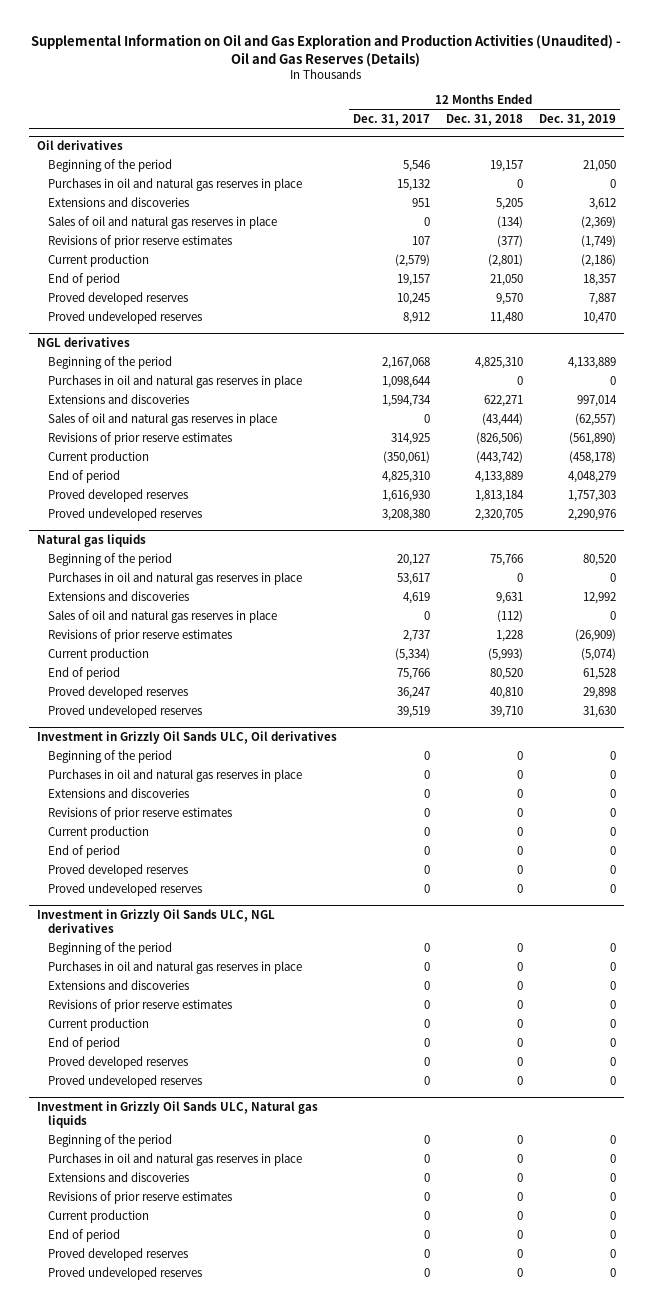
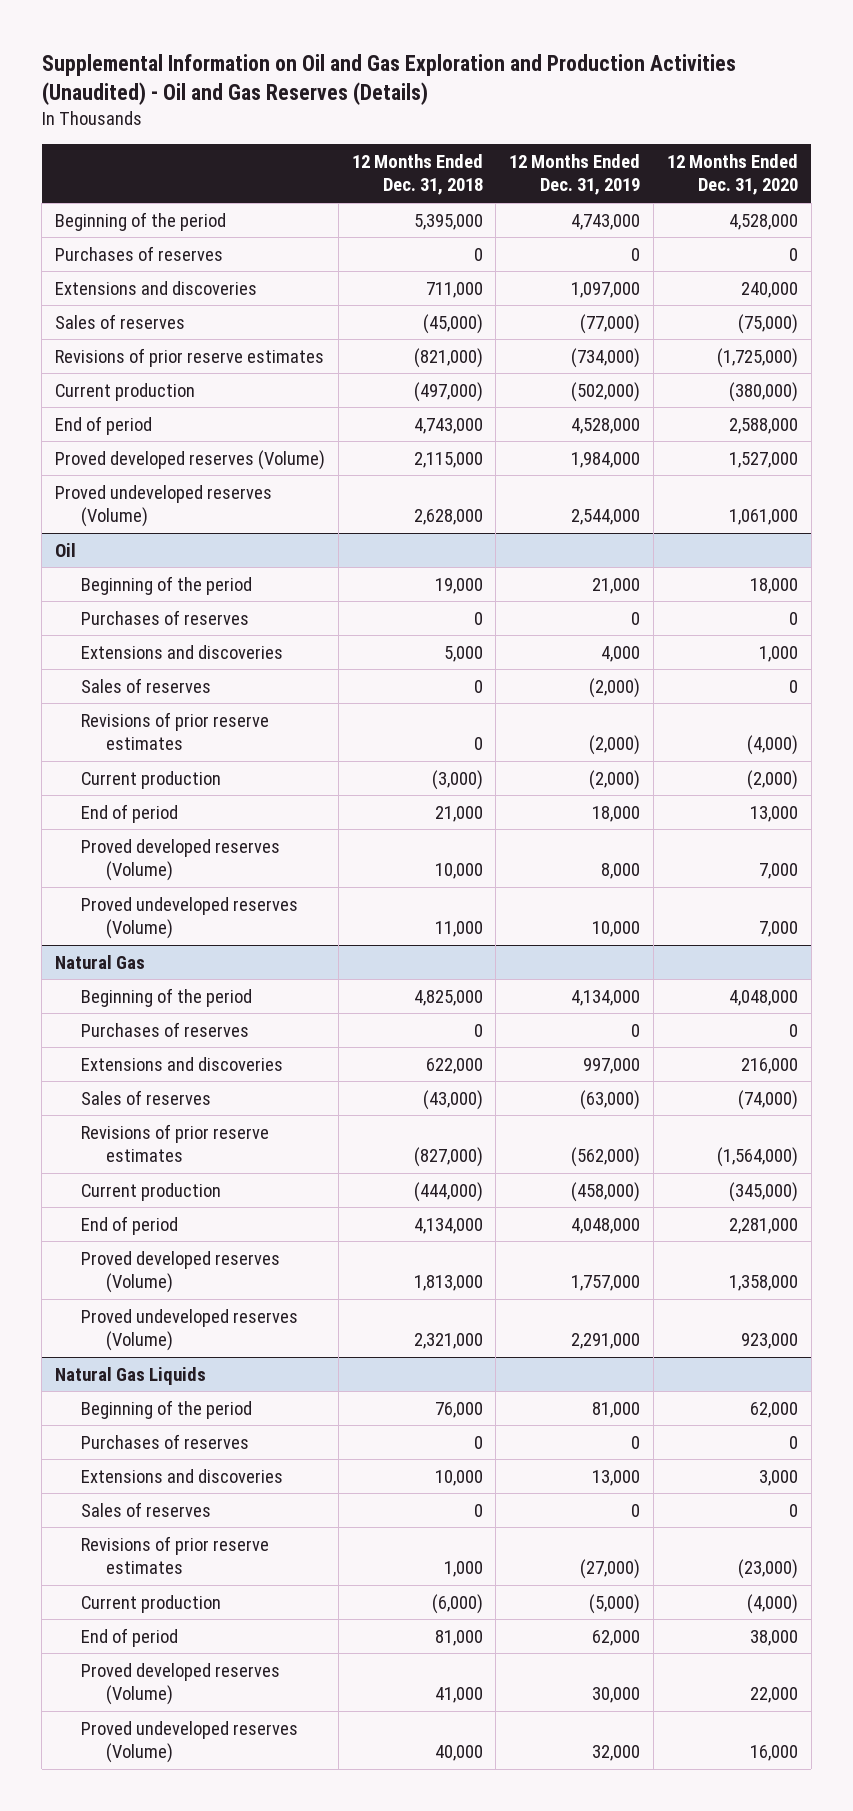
- | 12 Months Ended Dec. 31, 2017 | 12 Months Ended Dec. 31, 2018 | 12 Months Ended Dec. 31, 2019
+ | 12 Months Ended Dec. 31, 2018 | 12 Months Ended Dec. 31, 2019 | 12 Months Ended Dec. 31, 2020
- Oil derivatives
- Beginning of the period | 5,546 | 19,157 | 21,050
- Purchases in oil and natural gas reserves in place | 15,132 | 0 | 0
- Extensions and discoveries | 951 | 5,205 | 3,612
- Sales of oil and natural gas reserves in place | 0 | (134) | (2,369)
- Revisions of prior reserve estimates | 107 | (377) | (1,749)
- Current production | (2,579) | (2,801) | (2,186)
- End of period | 19,157 | 21,050 | 18,357
- Proved developed reserves | 10,245 | 9,570 | 7,887
- Proved undeveloped reserves | 8,912 | 11,480 | 10,470
- NGL derivatives
- Beginning of the period | 2,167,068 | 4,825,310 | 4,133,889
- Purchases in oil and natural gas reserves in place | 1,098,644 | 0 | 0
- Extensions and discoveries | 1,594,734 | 622,271 | 997,014
- Sales of oil and natural gas reserves in place | 0 | (43,444) | (62,557)
- Revisions of prior reserve estimates | 314,925 | (826,506) | (561,890)
- Current production | (350,061) | (443,742) | (458,178)
- End of period | 4,825,310 | 4,133,889 | 4,048,279
- Proved developed reserves | 1,616,930 | 1,813,184 | 1,757,303
- Proved undeveloped reserves | 3,208,380 | 2,320,705 | 2,290,976
- Natural gas liquids
- Beginning of the period | 20,127 | 75,766 | 80,520
- Purchases in oil and natural gas reserves in place | 53,617 | 0 | 0
- Extensions and discoveries | 4,619 | 9,631 | 12,992
- Sales of oil and natural gas reserves in place | 0 | (112) | 0
- Revisions of prior reserve estimates | 2,737 | 1,228 | (26,909)
- Current production | (5,334) | (5,993) | (5,074)
- End of period | 75,766 | 80,520 | 61,528
- Proved developed reserves | 36,247 | 40,810 | 29,898
- Proved undeveloped reserves | 39,519 | 39,710 | 31,630
- Investment in Grizzly Oil Sands ULC, Oil derivatives
- Beginning of the period | 0 | 0 | 0
- Purchases in oil and natural gas reserves in place | 0 | 0 | 0
- Extensions and discoveries | 0 | 0 | 0
- Revisions of prior reserve estimates | 0 | 0 | 0
- Current production | 0 | 0 | 0
- End of period | 0 | 0 | 0
- Proved developed reserves | 0 | 0 | 0
- Proved undeveloped reserves | 0 | 0 | 0
- Investment in Grizzly Oil Sands ULC, NGL derivatives
- Beginning of the period | 0 | 0 | 0
- Purchases in oil and natural gas reserves in place | 0 | 0 | 0
- Extensions and discoveries | 0 | 0 | 0
- Revisions of prior reserve estimates | 0 | 0 | 0
- Current production | 0 | 0 | 0
- End of period | 0 | 0 | 0
- Proved developed reserves | 0 | 0 | 0
- Proved undeveloped reserves | 0 | 0 | 0
- Investment in Grizzly Oil Sands ULC, Natural gas liquids
- Beginning of the period | 0 | 0 | 0
- Purchases in oil and natural gas reserves in place | 0 | 0 | 0
- Extensions and discoveries | 0 | 0 | 0
- Revisions of prior reserve estimates | 0 | 0 | 0
- Current production | 0 | 0 | 0
- End of period | 0 | 0 | 0
- Proved developed reserves | 0 | 0 | 0
- Proved undeveloped reserves | 0 | 0 | 0
+ Beginning of the period | 5,395,000 | 4,743,000 | 4,528,000
+ Purchases of reserves | 0 | 0 | 0
+ Extensions and discoveries | 711,000 | 1,097,000 | 240,000
+ Sales of reserves | (45,000) | (77,000) | (75,000)
+ Revisions of prior reserve estimates | (821,000) | (734,000) | (1,725,000)
+ Current production | (497,000) | (502,000) | (380,000)
+ End of period | 4,743,000 | 4,528,000 | 2,588,000
+ Proved developed reserves (Volume) | 2,115,000 | 1,984,000 | 1,527,000
+ Proved undeveloped reserves (Volume) | 2,628,000 | 2,544,000 | 1,061,000
+ Oil
+ Beginning of the period | 19,000 | 21,000 | 18,000
+ Purchases of reserves | 0 | 0 | 0
+ Extensions and discoveries | 5,000 | 4,000 | 1,000
+ Sales of reserves | 0 | (2,000) | 0
+ Revisions of prior reserve estimates | 0 | (2,000) | (4,000)
+ Current production | (3,000) | (2,000) | (2,000)
+ End of period | 21,000 | 18,000 | 13,000
+ Proved developed reserves (Volume) | 10,000 | 8,000 | 7,000
+ Proved undeveloped reserves (Volume) | 11,000 | 10,000 | 7,000
+ Natural Gas
+ Beginning of the period | 4,825,000 | 4,134,000 | 4,048,000
+ Purchases of reserves | 0 | 0 | 0
+ Extensions and discoveries | 622,000 | 997,000 | 216,000
+ Sales of reserves | (43,000) | (63,000) | (74,000)
+ Revisions of prior reserve estimates | (827,000) | (562,000) | (1,564,000)
+ Current production | (444,000) | (458,000) | (345,000)
+ End of period | 4,134,000 | 4,048,000 | 2,281,000
+ Proved developed reserves (Volume) | 1,813,000 | 1,757,000 | 1,358,000
+ Proved undeveloped reserves (Volume) | 2,321,000 | 2,291,000 | 923,000
+ Natural Gas Liquids
+ Beginning of the period | 76,000 | 81,000 | 62,000
+ Purchases of reserves | 0 | 0 | 0
+ Extensions and discoveries | 10,000 | 13,000 | 3,000
+ Sales of reserves | 0 | 0 | 0
+ Revisions of prior reserve estimates | 1,000 | (27,000) | (23,000)
+ Current production | (6,000) | (5,000) | (4,000)
+ End of period | 81,000 | 62,000 | 38,000
+ Proved developed reserves (Volume) | 41,000 | 30,000 | 22,000
+ Proved undeveloped reserves (Volume) | 40,000 | 32,000 | 16,000

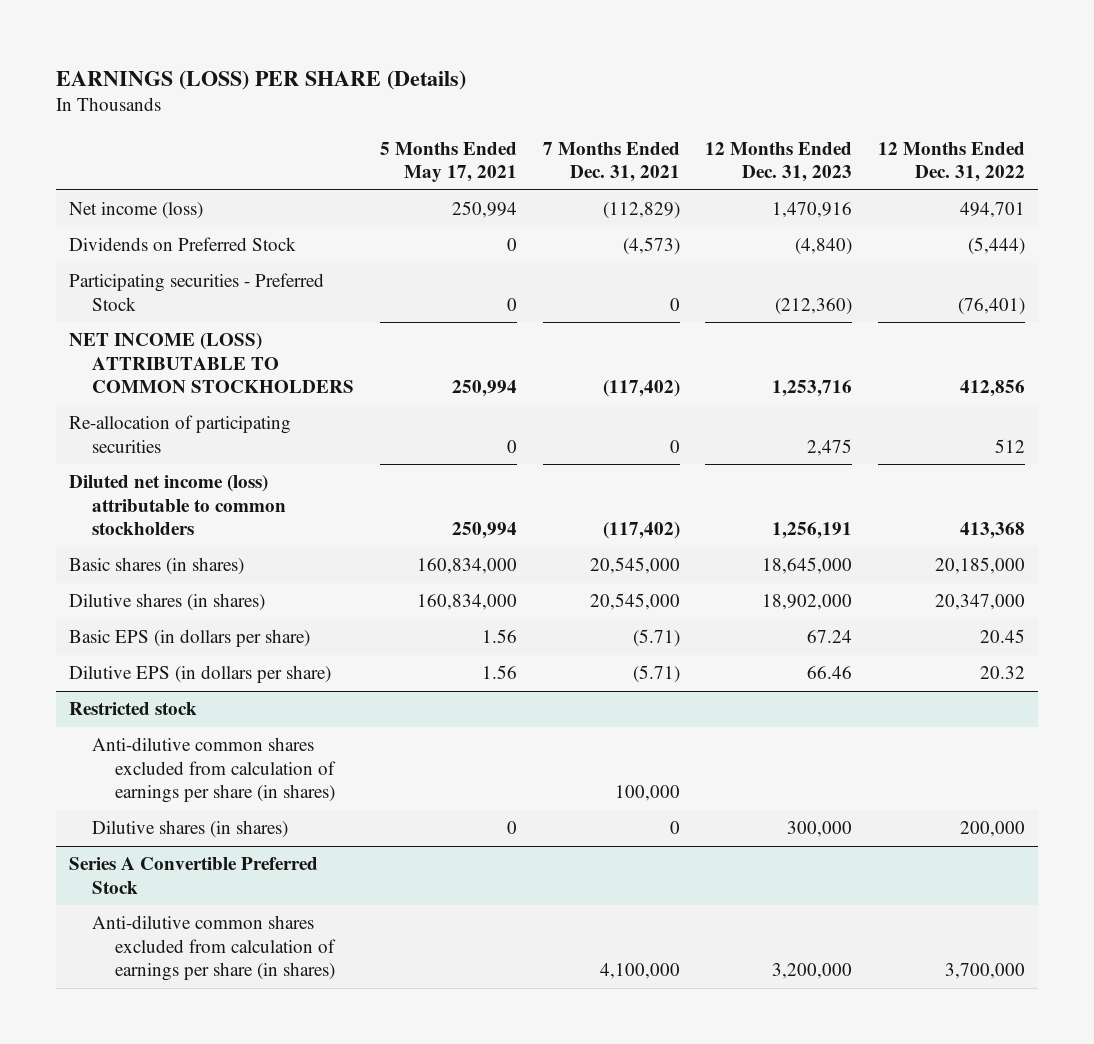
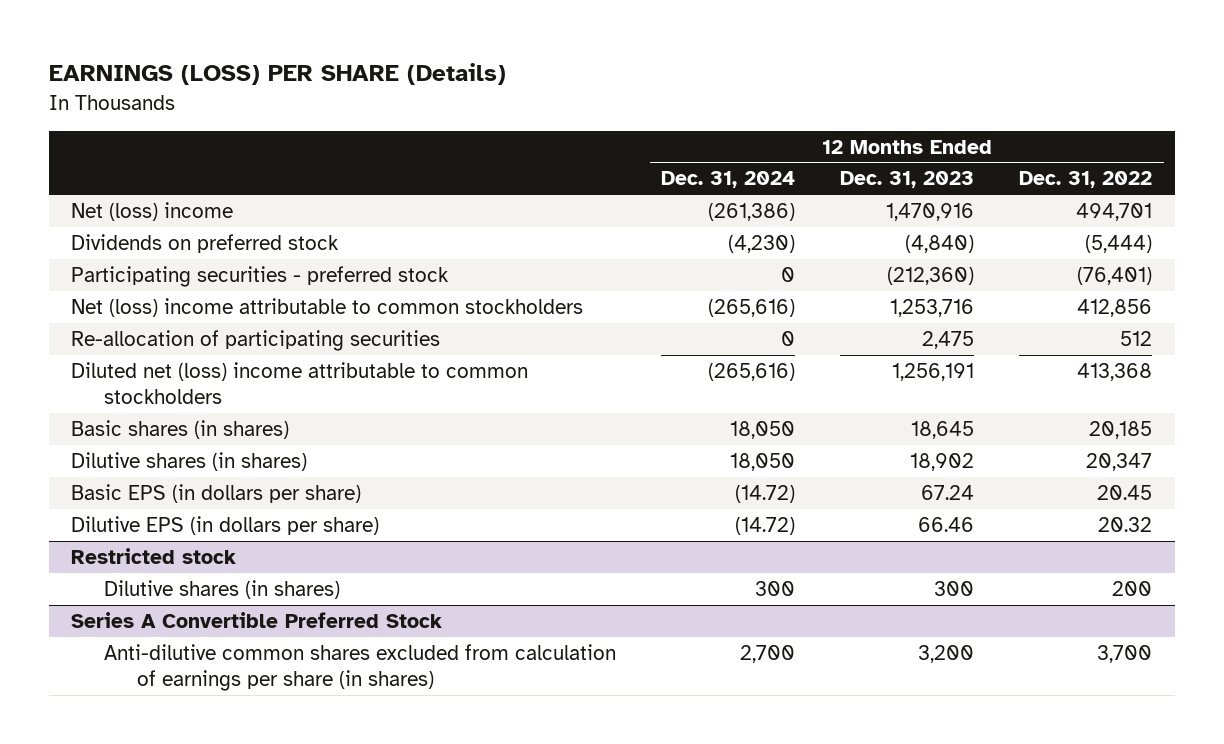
- | 5 Months Ended May 17, 2021 | 7 Months Ended Dec. 31, 2021 | 12 Months Ended Dec. 31, 2023 | 12 Months Ended Dec. 31, 2022
+ | 12 Months Ended Dec. 31, 2024 | 12 Months Ended Dec. 31, 2023 | 12 Months Ended Dec. 31, 2022
- Net income (loss) | 250,994 | (112,829) | 1,470,916 | 494,701
- Dividends on Preferred Stock | 0 | (4,573) | (4,840) | (5,444)
- Participating securities - Preferred Stock | 0 | 0 | (212,360) | (76,401)
- NET INCOME (LOSS) ATTRIBUTABLE TO COMMON STOCKHOLDERS | 250,994 | (117,402) | 1,253,716 | 412,856
+ Net (loss) income | (261,386) | 1,470,916 | 494,701
+ Dividends on preferred stock | (4,230) | (4,840) | (5,444)
+ Participating securities - preferred stock | 0 | (212,360) | (76,401)
+ Net (loss) income attributable to common stockholders | (265,616) | 1,253,716 | 412,856
- Diluted net income (loss) attributable to common stockholders | 250,994 | (117,402) | 1,256,191 | 413,368
- Basic shares (in shares) | 160,834,000 | 20,545,000 | 18,645,000 | 20,185,000
- Dilutive shares (in shares) | 160,834,000 | 20,545,000 | 18,902,000 | 20,347,000
+ Diluted net (loss) income attributable to common stockholders | (265,616) | 1,256,191 | 413,368
+ Basic shares (in shares) | 18,050 | 18,645 | 20,185
+ Dilutive shares (in shares) | 18,050 | 18,902 | 20,347
@ Restricted stock
- Anti-dilutive common shares excluded from calculation of earnings per share (in shares) | | 100,000 | |
- Dilutive shares (in shares) | 0 | 0 | 300,000 | 200,000
+ Dilutive shares (in shares) | 300 | 300 | 200
@ Series A Convertible Preferred Stock
- Anti-dilutive common shares excluded from calculation of earnings per share (in shares) | | 4,100,000 | 3,200,000 | 3,700,000
+ Anti-dilutive common shares excluded from calculation of earnings per share (in shares) | 2,700 | 3,200 | 3,700

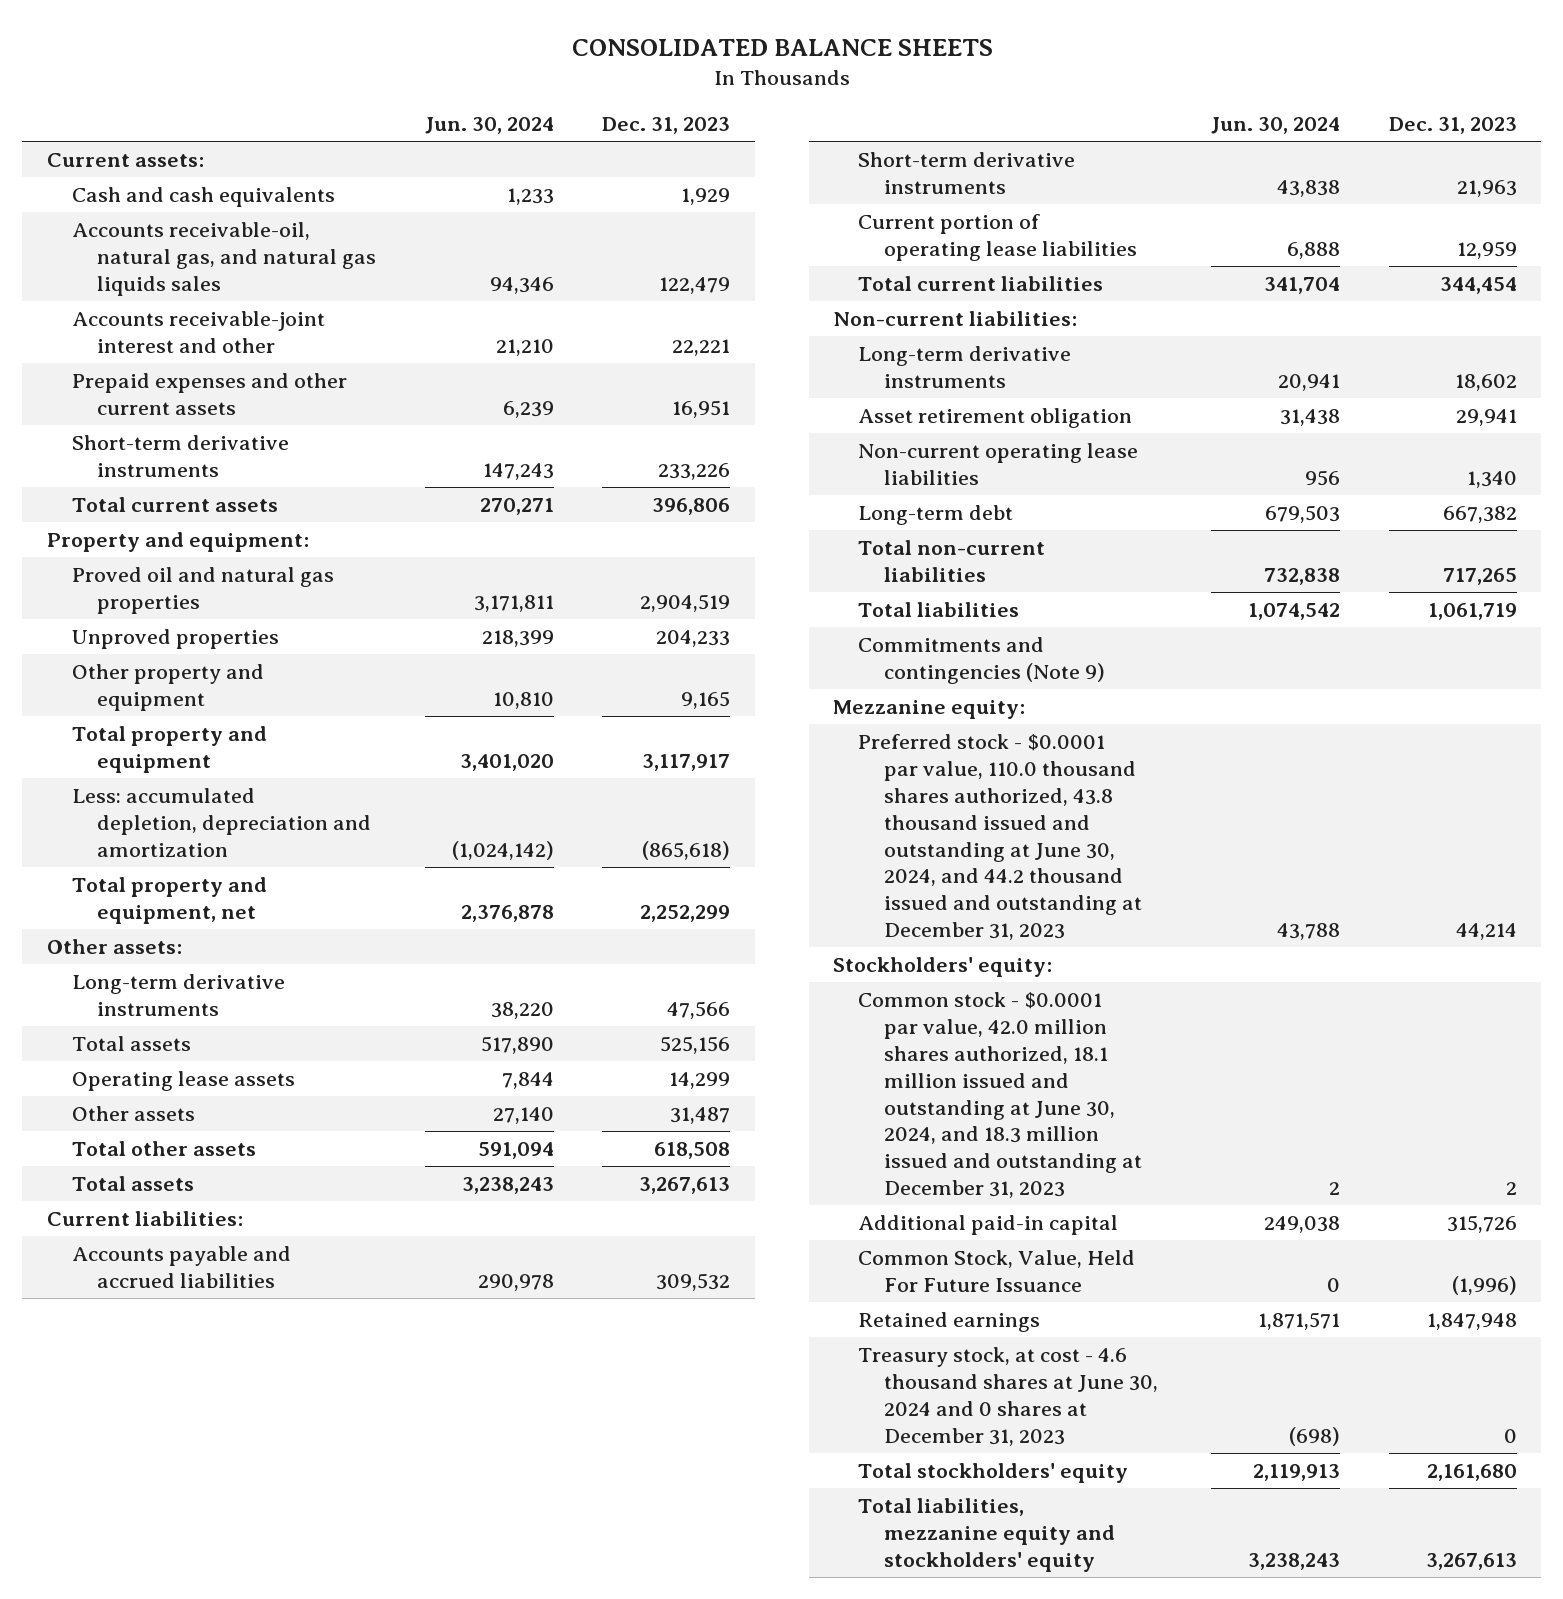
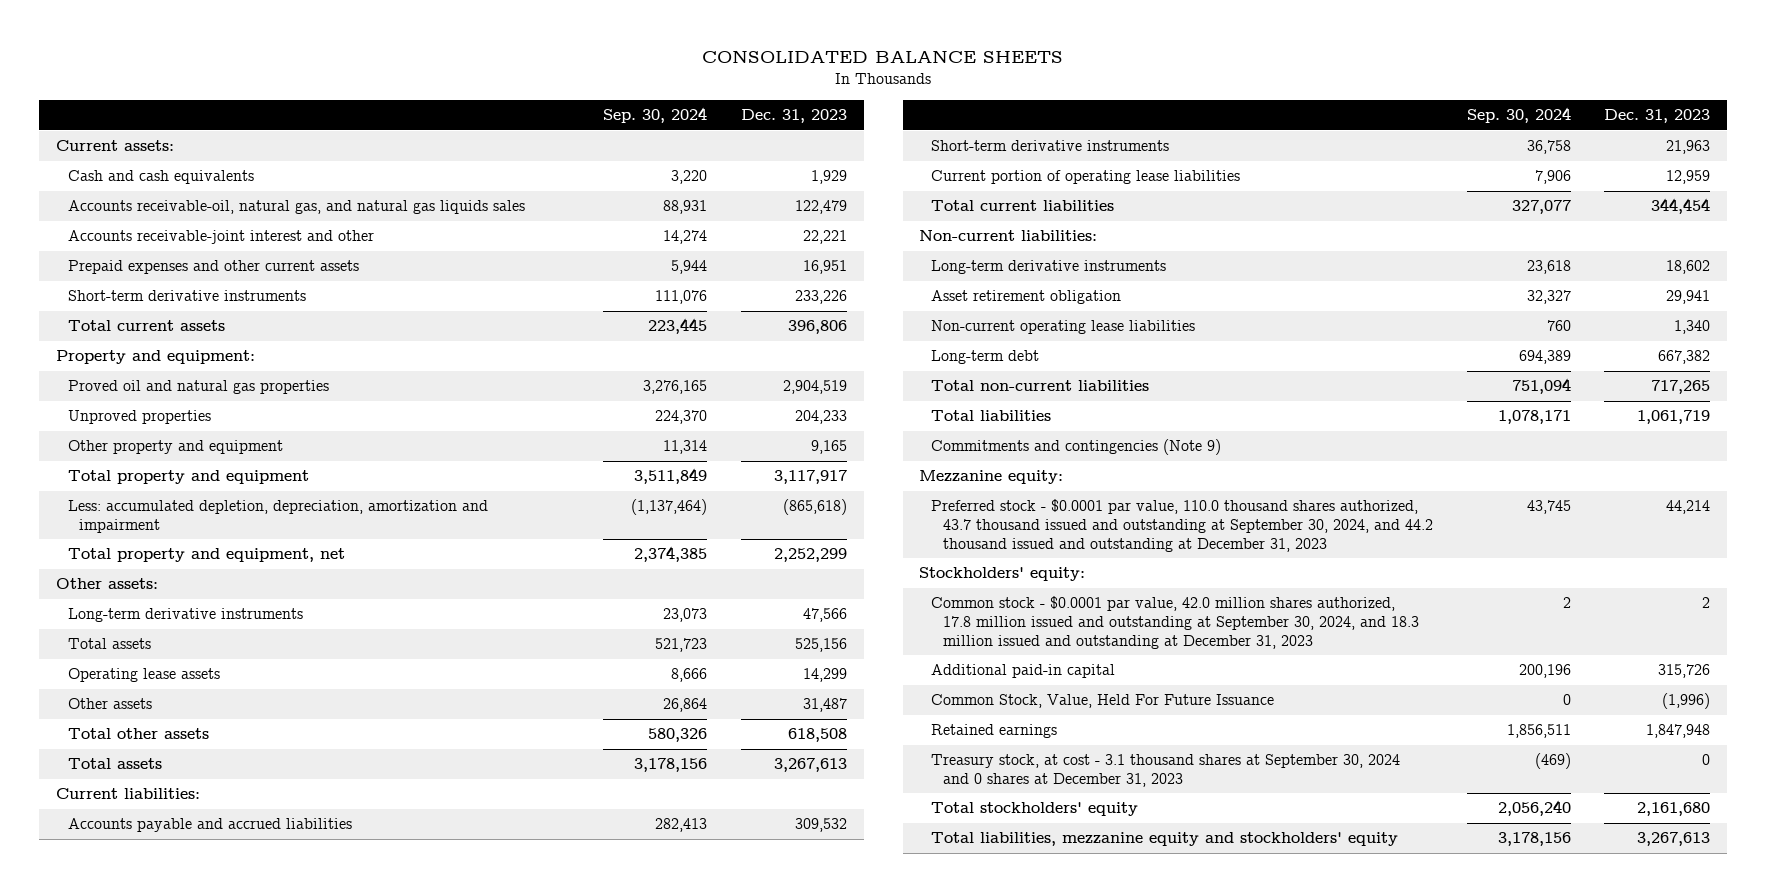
- | Jun. 30, 2024 | Dec. 31, 2023
+ | Sep. 30, 2024 | Dec. 31, 2023
- Less: accumulated depletion, depreciation and amortization | (1,024,142) | (865,618)
+ Less: accumulated depletion, depreciation, amortization and impairment | (1,137,464) | (865,618)
- Preferred stock - $0.0001 par value, 110.0 thousand shares authorized, 43.8 thousand issued and outstanding at June 30, 2024, and 44.2 thousand issued and outstanding at December 31, 2023 | 43,788 | 44,214
+ Preferred stock - $0.0001 par value, 110.0 thousand shares authorized, 43.7 thousand issued and outstanding at September 30, 2024, and 44.2 thousand issued and outstanding at December 31, 2023 | 43,745 | 44,214
- Common stock - $0.0001 par value, 42.0 million shares authorized, 18.1 million issued and outstanding at June 30, 2024, and 18.3 million issued and outstanding at December 31, 2023 | 2 | 2
+ Common stock - $0.0001 par value, 42.0 million shares authorized, 17.8 million issued and outstanding at September 30, 2024, and 18.3 million issued and outstanding at December 31, 2023 | 2 | 2
- Treasury stock, at cost - 4.6 thousand shares at June 30, 2024 and 0 shares at December 31, 2023 | (698) | 0
+ Treasury stock, at cost - 3.1 thousand shares at September 30, 2024 and 0 shares at December 31, 2023 | (469) | 0

